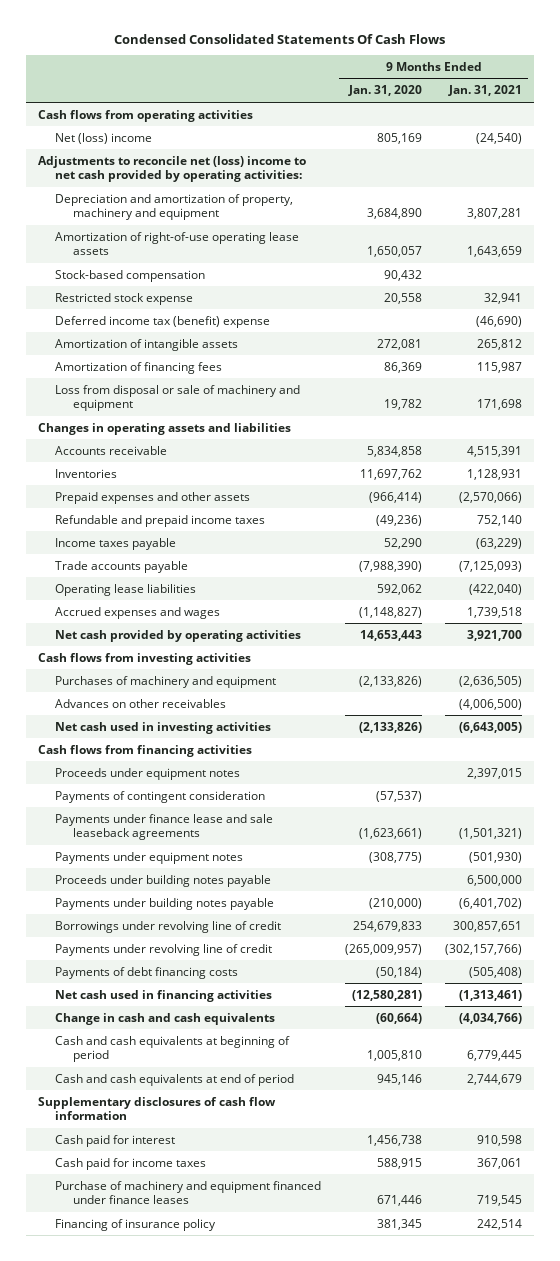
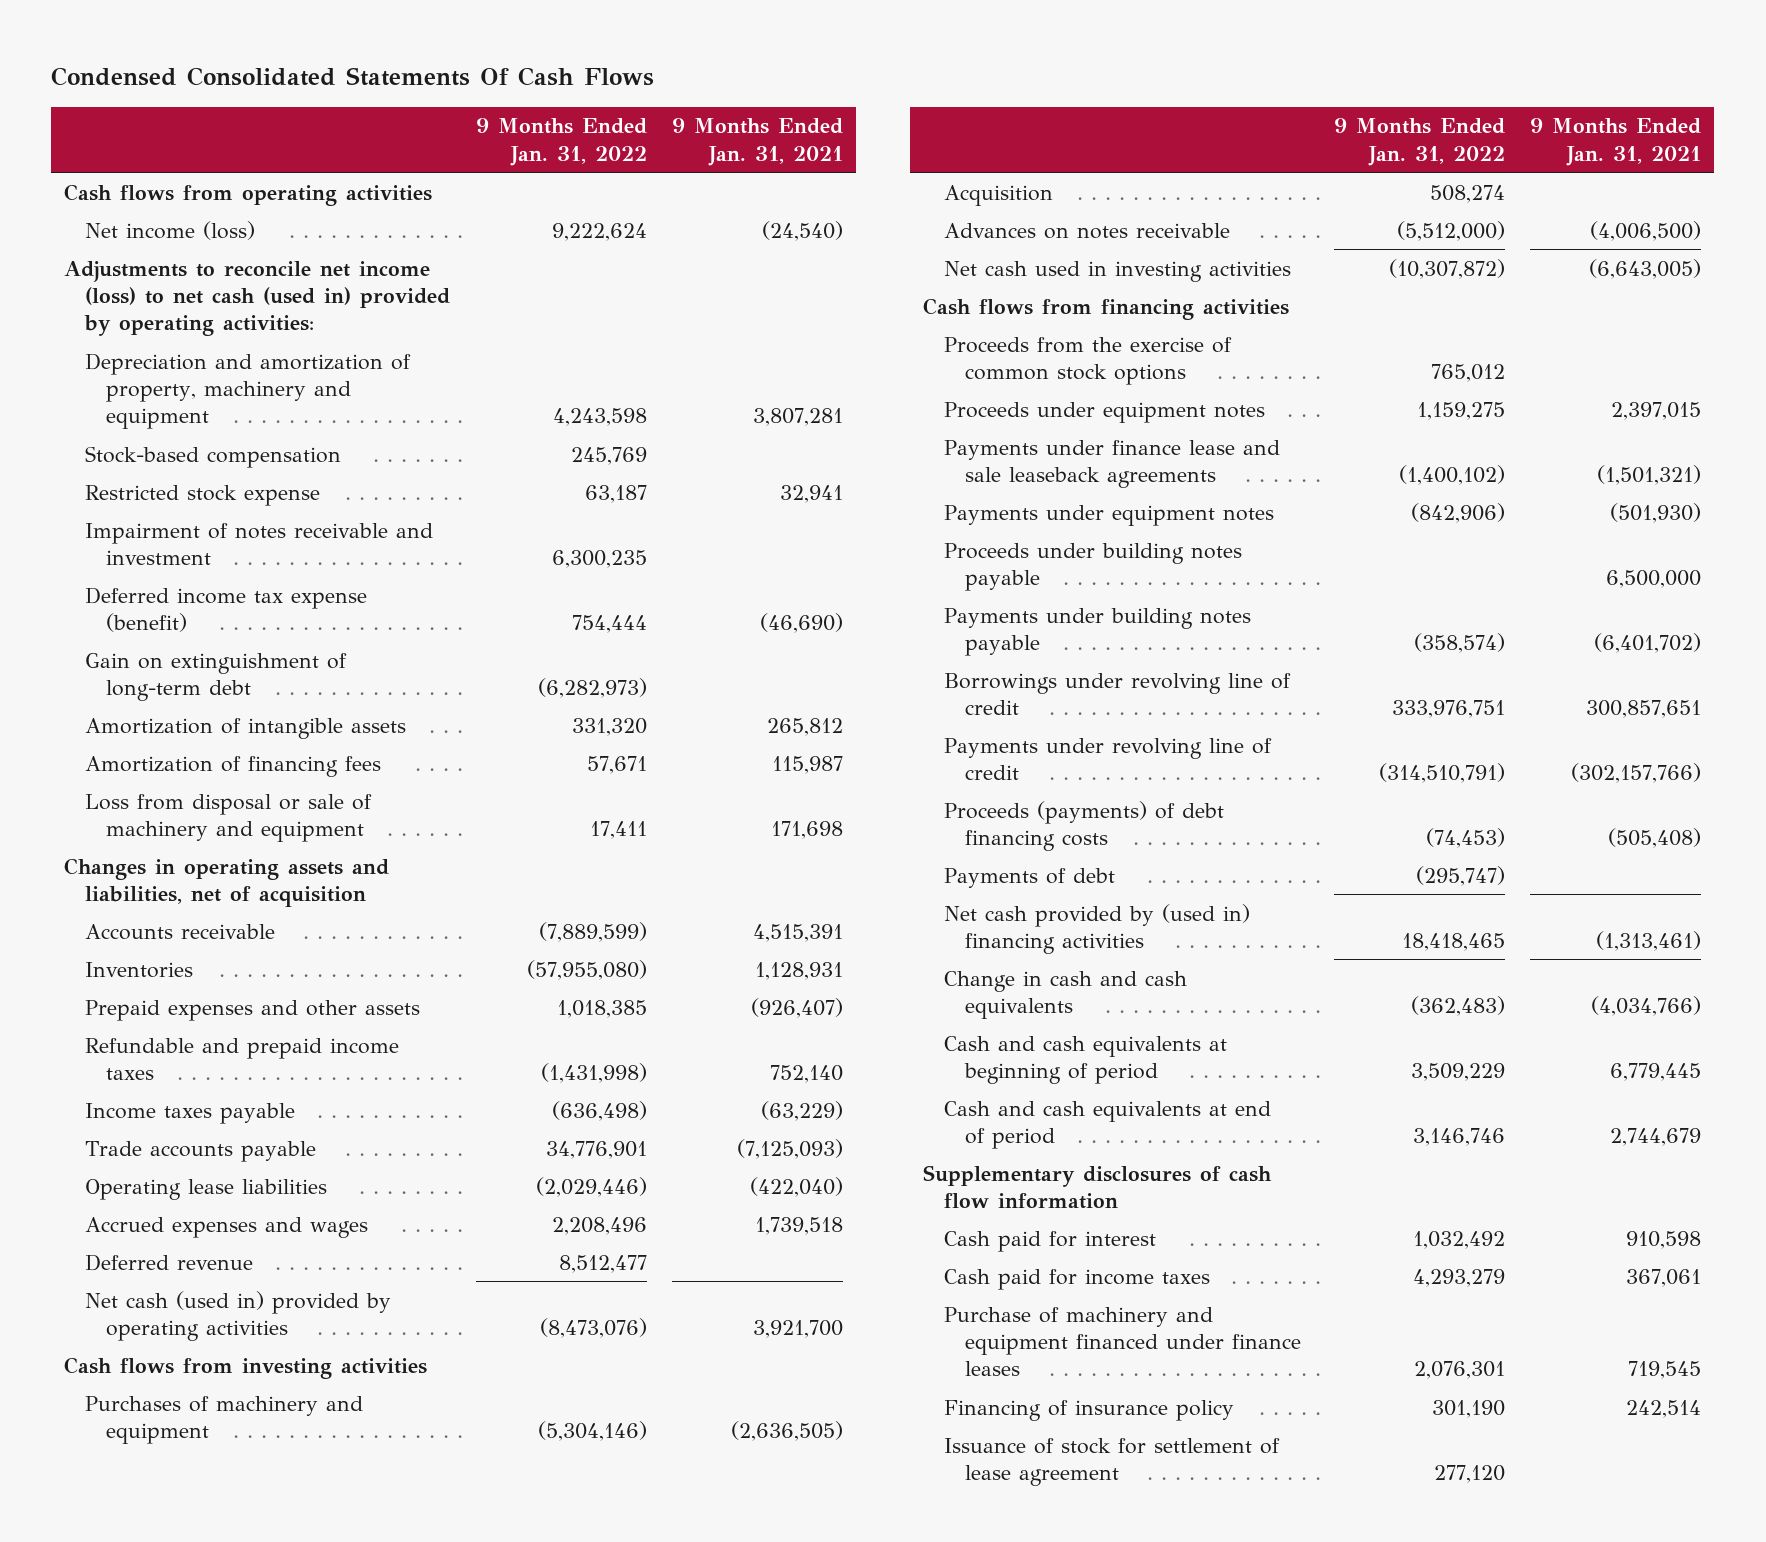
- | 9 Months Ended Jan. 31, 2020 | 9 Months Ended Jan. 31, 2021
+ | 9 Months Ended Jan. 31, 2022 | 9 Months Ended Jan. 31, 2021
- Net (loss) income | 805,169 | (24,540)
- Adjustments to reconcile net (loss) income to net cash provided by operating activities:
+ Net income (loss) | 9,222,624 | (24,540)
+ Adjustments to reconcile net income (loss) to net cash (used in) provided by operating activities:
- Amortization of right-of-use operating lease assets | 1,650,057 | 1,643,659
- Deferred income tax (benefit) expense | | (46,690)
+ Impairment of notes receivable and investment | 6,300,235 |
+ Deferred income tax expense (benefit) | 754,444 | (46,690)
+ Gain on extinguishment of long-term debt | (6,282,973) |
- Changes in operating assets and liabilities
+ Changes in operating assets and liabilities, net of acquisition
- Prepaid expenses and other assets | (966,414) | (2,570,066)
+ Prepaid expenses and other assets | 1,018,385 | (926,407)
- Net cash provided by operating activities | 14,653,443 | 3,921,700
+ Deferred revenue | 8,512,477 |
+ Net cash (used in) provided by operating activities | (8,473,076) | 3,921,700
- Advances on other receivables | | (4,006,500)
+ Acquisition | 508,274 |
+ Advances on notes receivable | (5,512,000) | (4,006,500)
+ Proceeds from the exercise of common stock options | 765,012 |
- Payments of contingent consideration | (57,537) |
- Payments of debt financing costs | (50,184) | (505,408)
- Net cash used in financing activities | (12,580,281) | (1,313,461)
+ Proceeds (payments) of debt financing costs | (74,453) | (505,408)
+ Payments of debt | (295,747) |
+ Net cash provided by (used in) financing activities | 18,418,465 | (1,313,461)
+ Issuance of stock for settlement of lease agreement | 277,120 |

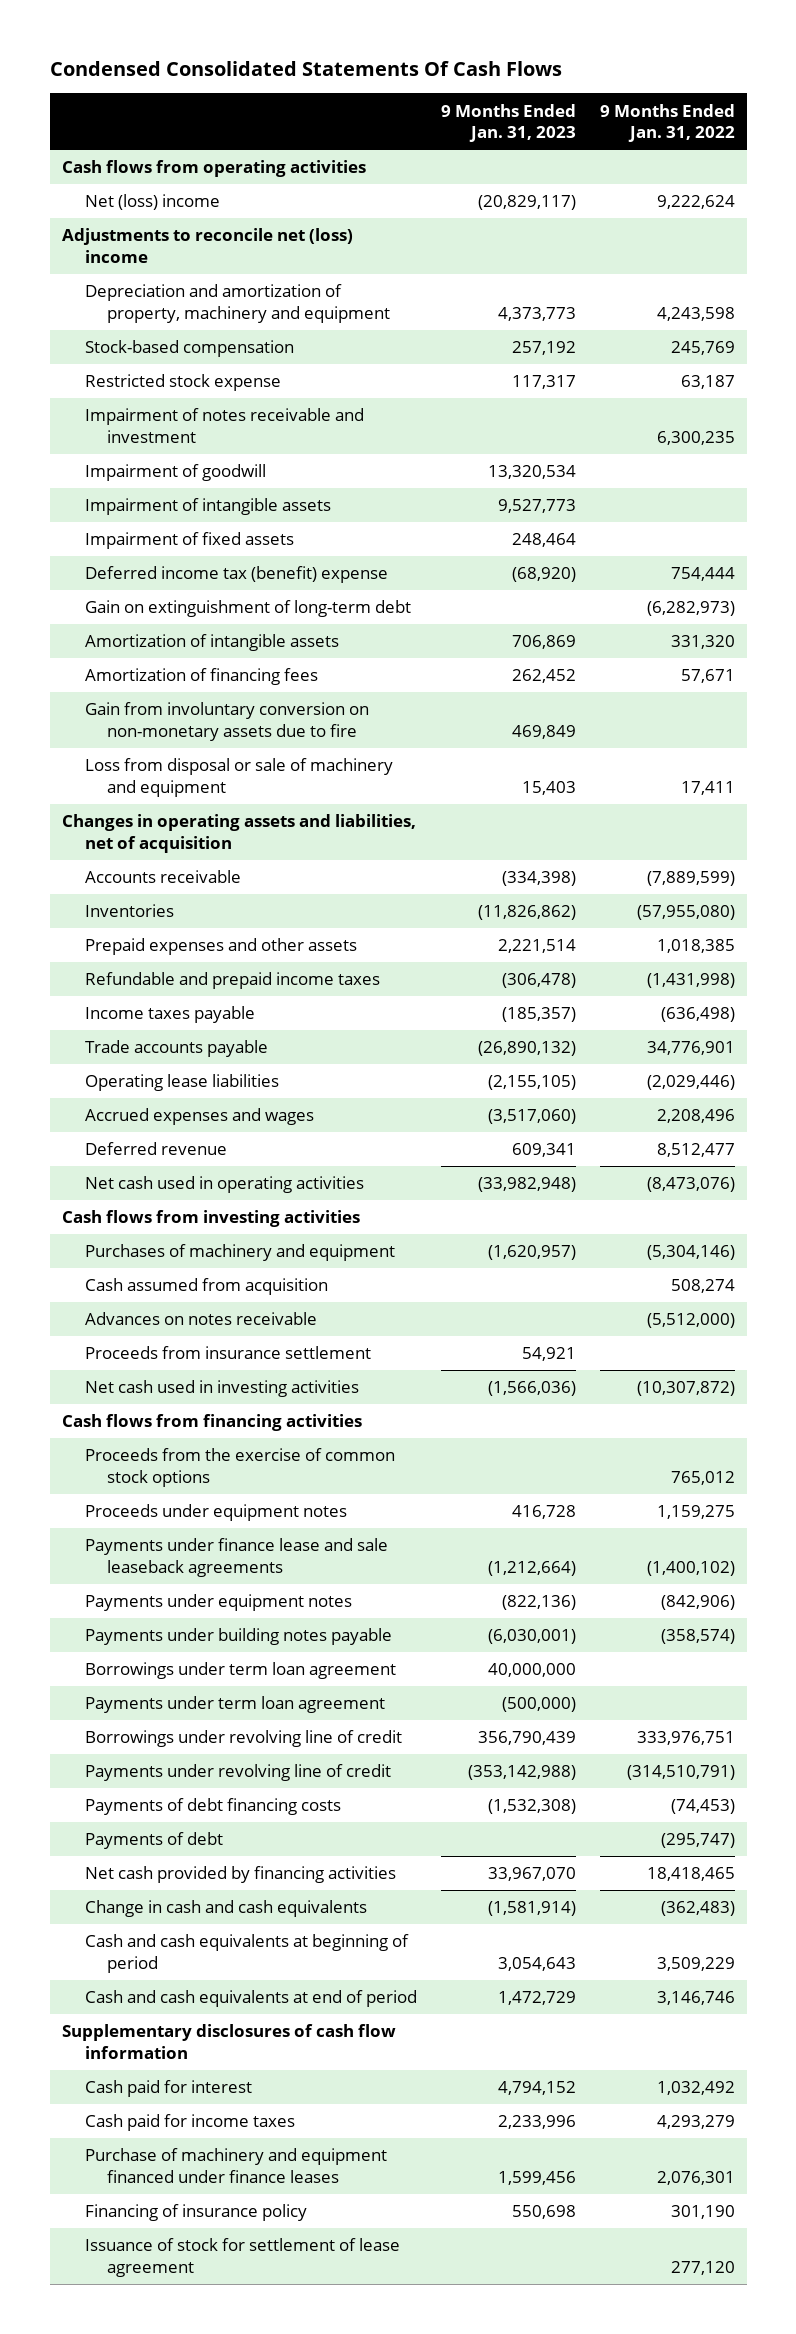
- | 9 Months Ended Jan. 31, 2022 | 9 Months Ended Jan. 31, 2021
+ | 9 Months Ended Jan. 31, 2023 | 9 Months Ended Jan. 31, 2022
- Net income (loss) | 9,222,624 | (24,540)
- Adjustments to reconcile net income (loss) to net cash (used in) provided by operating activities:
+ Net (loss) income | (20,829,117) | 9,222,624
+ Adjustments to reconcile net (loss) income
- Deferred income tax expense (benefit) | 754,444 | (46,690)
+ Impairment of goodwill | 13,320,534 |
+ Impairment of intangible assets | 9,527,773 |
+ Impairment of fixed assets | 248,464 |
+ Deferred income tax (benefit) expense | (68,920) | 754,444
+ Gain from involuntary conversion on non-monetary assets due to fire | 469,849 |
- Net cash (used in) provided by operating activities | (8,473,076) | 3,921,700
+ Net cash used in operating activities | (33,982,948) | (8,473,076)
- Acquisition | 508,274 |
+ Cash assumed from acquisition | | 508,274
+ Proceeds from insurance settlement | 54,921 |
- Proceeds under building notes payable | | 6,500,000
+ Borrowings under term loan agreement | 40,000,000 |
+ Payments under term loan agreement | (500,000) |
- Proceeds (payments) of debt financing costs | (74,453) | (505,408)
+ Payments of debt financing costs | (1,532,308) | (74,453)
- Net cash provided by (used in) financing activities | 18,418,465 | (1,313,461)
+ Net cash provided by financing activities | 33,967,070 | 18,418,465

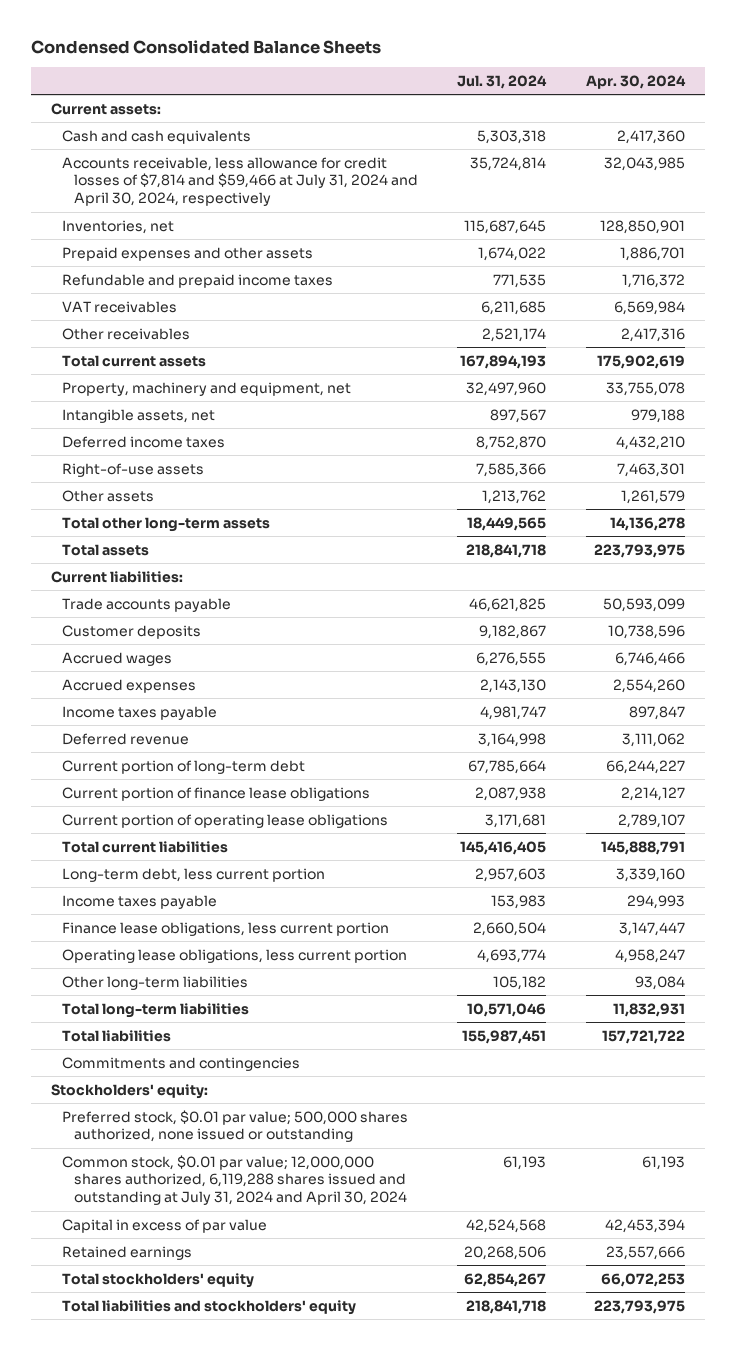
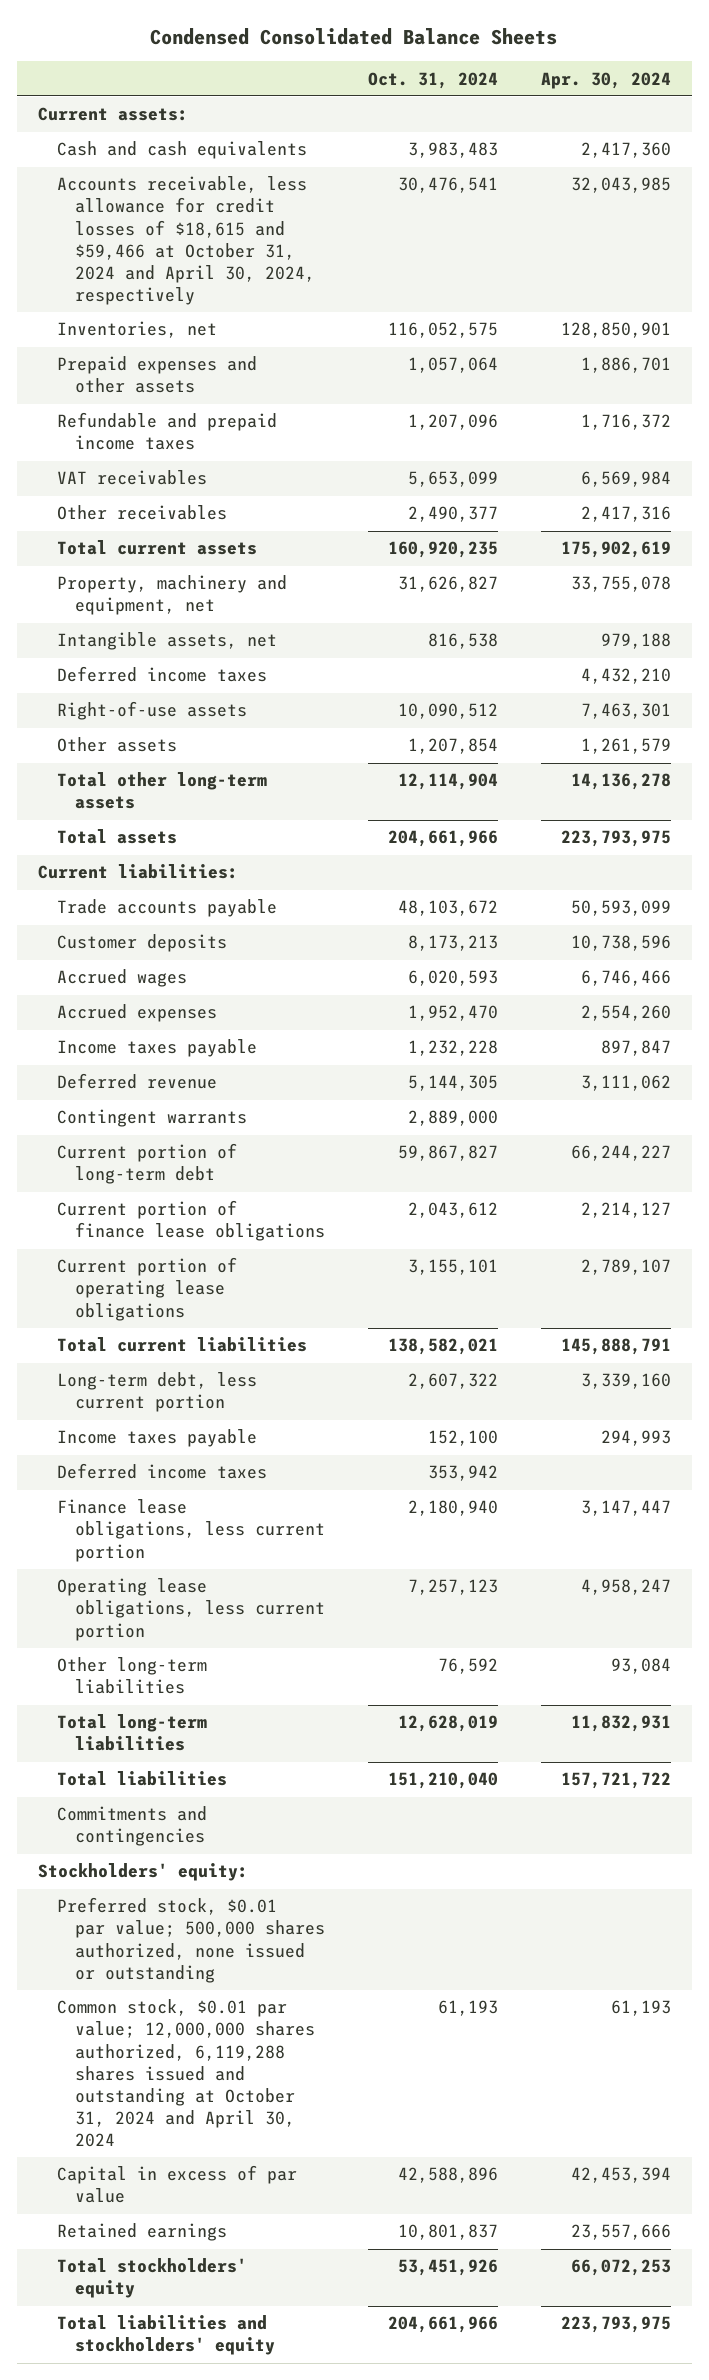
- | Jul. 31, 2024 | Apr. 30, 2024
+ | Oct. 31, 2024 | Apr. 30, 2024
- Accounts receivable, less allowance for credit losses of $7,814 and $59,466 at July 31, 2024 and April 30, 2024, respectively | 35,724,814 | 32,043,985
+ Accounts receivable, less allowance for credit losses of $18,615 and $59,466 at October 31, 2024 and April 30, 2024, respectively | 30,476,541 | 32,043,985
+ Contingent warrants | 2,889,000 |
+ Deferred income taxes | 353,942 |
- Common stock, $0.01 par value; 12,000,000 shares authorized, 6,119,288 shares issued and outstanding at July 31, 2024 and April 30, 2024 | 61,193 | 61,193
+ Common stock, $0.01 par value; 12,000,000 shares authorized, 6,119,288 shares issued and outstanding at October 31, 2024 and April 30, 2024 | 61,193 | 61,193

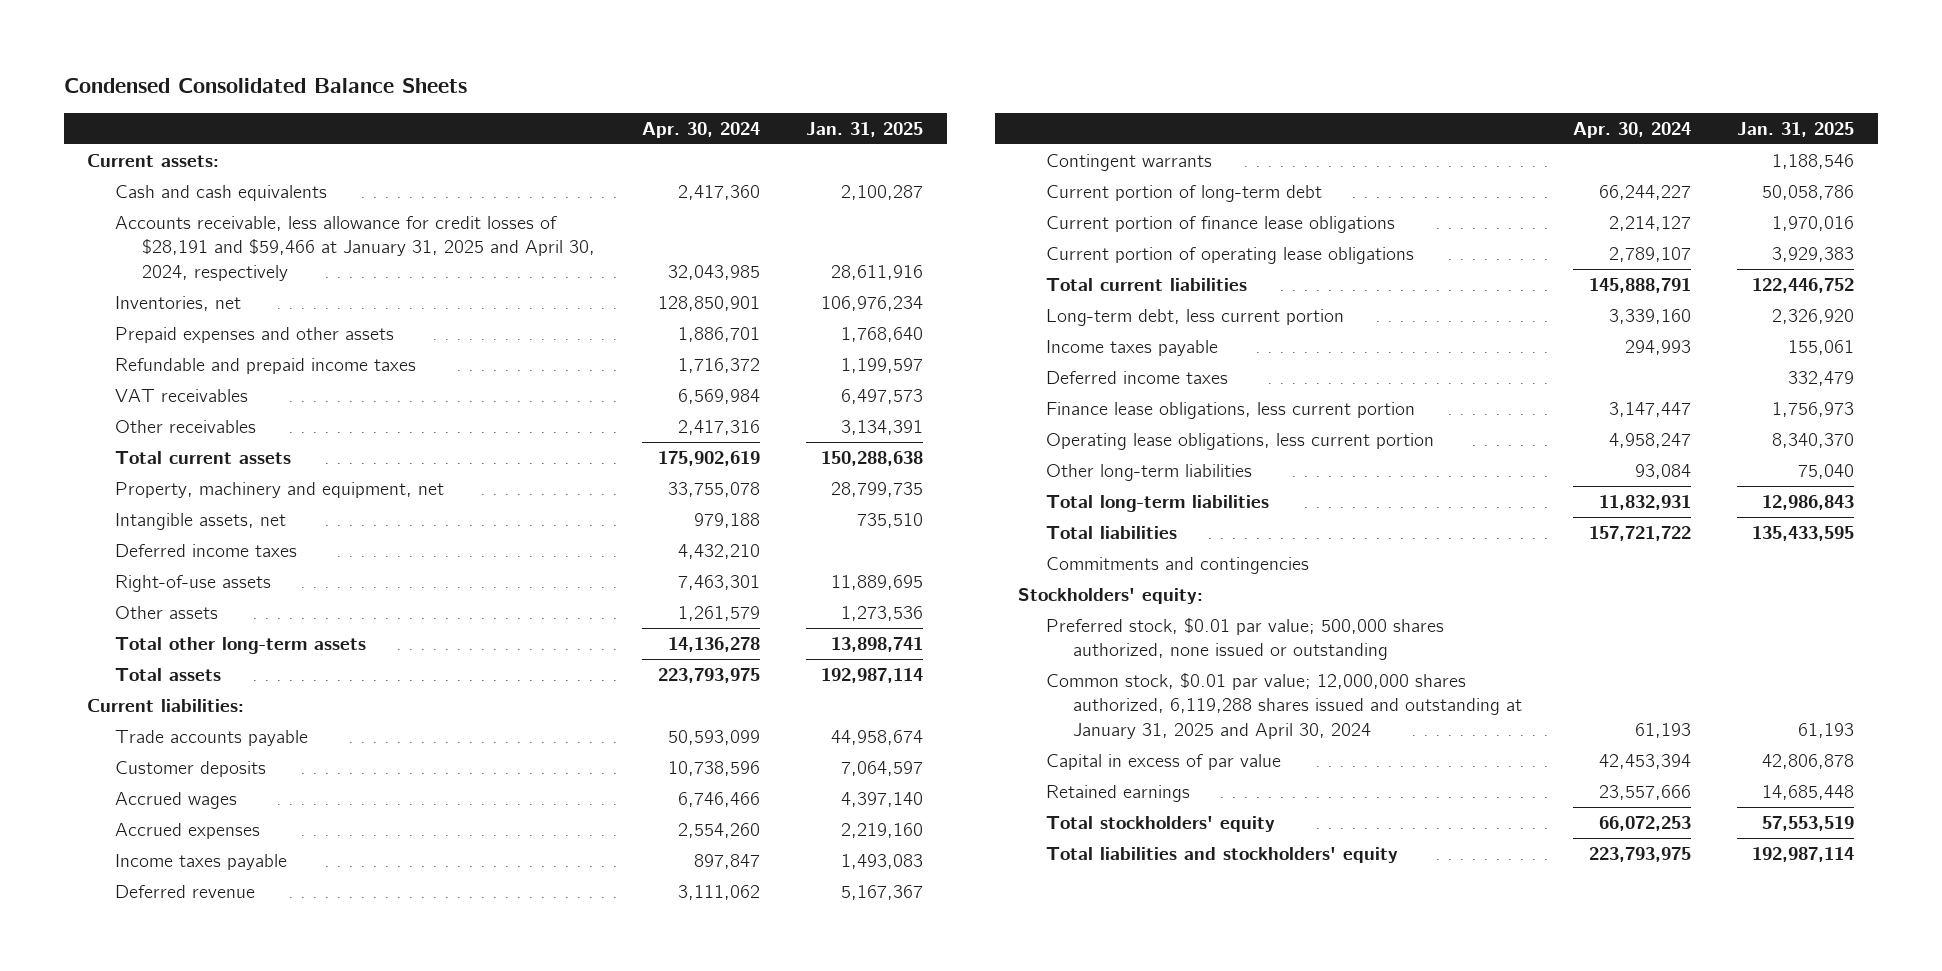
- | Oct. 31, 2024 | Apr. 30, 2024
+ | Apr. 30, 2024 | Jan. 31, 2025
- Accounts receivable, less allowance for credit losses of $18,615 and $59,466 at October 31, 2024 and April 30, 2024, respectively | 30,476,541 | 32,043,985
+ Accounts receivable, less allowance for credit losses of $28,191 and $59,466 at January 31, 2025 and April 30, 2024, respectively | 32,043,985 | 28,611,916
- Common stock, $0.01 par value; 12,000,000 shares authorized, 6,119,288 shares issued and outstanding at October 31, 2024 and April 30, 2024 | 61,193 | 61,193
+ Common stock, $0.01 par value; 12,000,000 shares authorized, 6,119,288 shares issued and outstanding at January 31, 2025 and April 30, 2024 | 61,193 | 61,193

